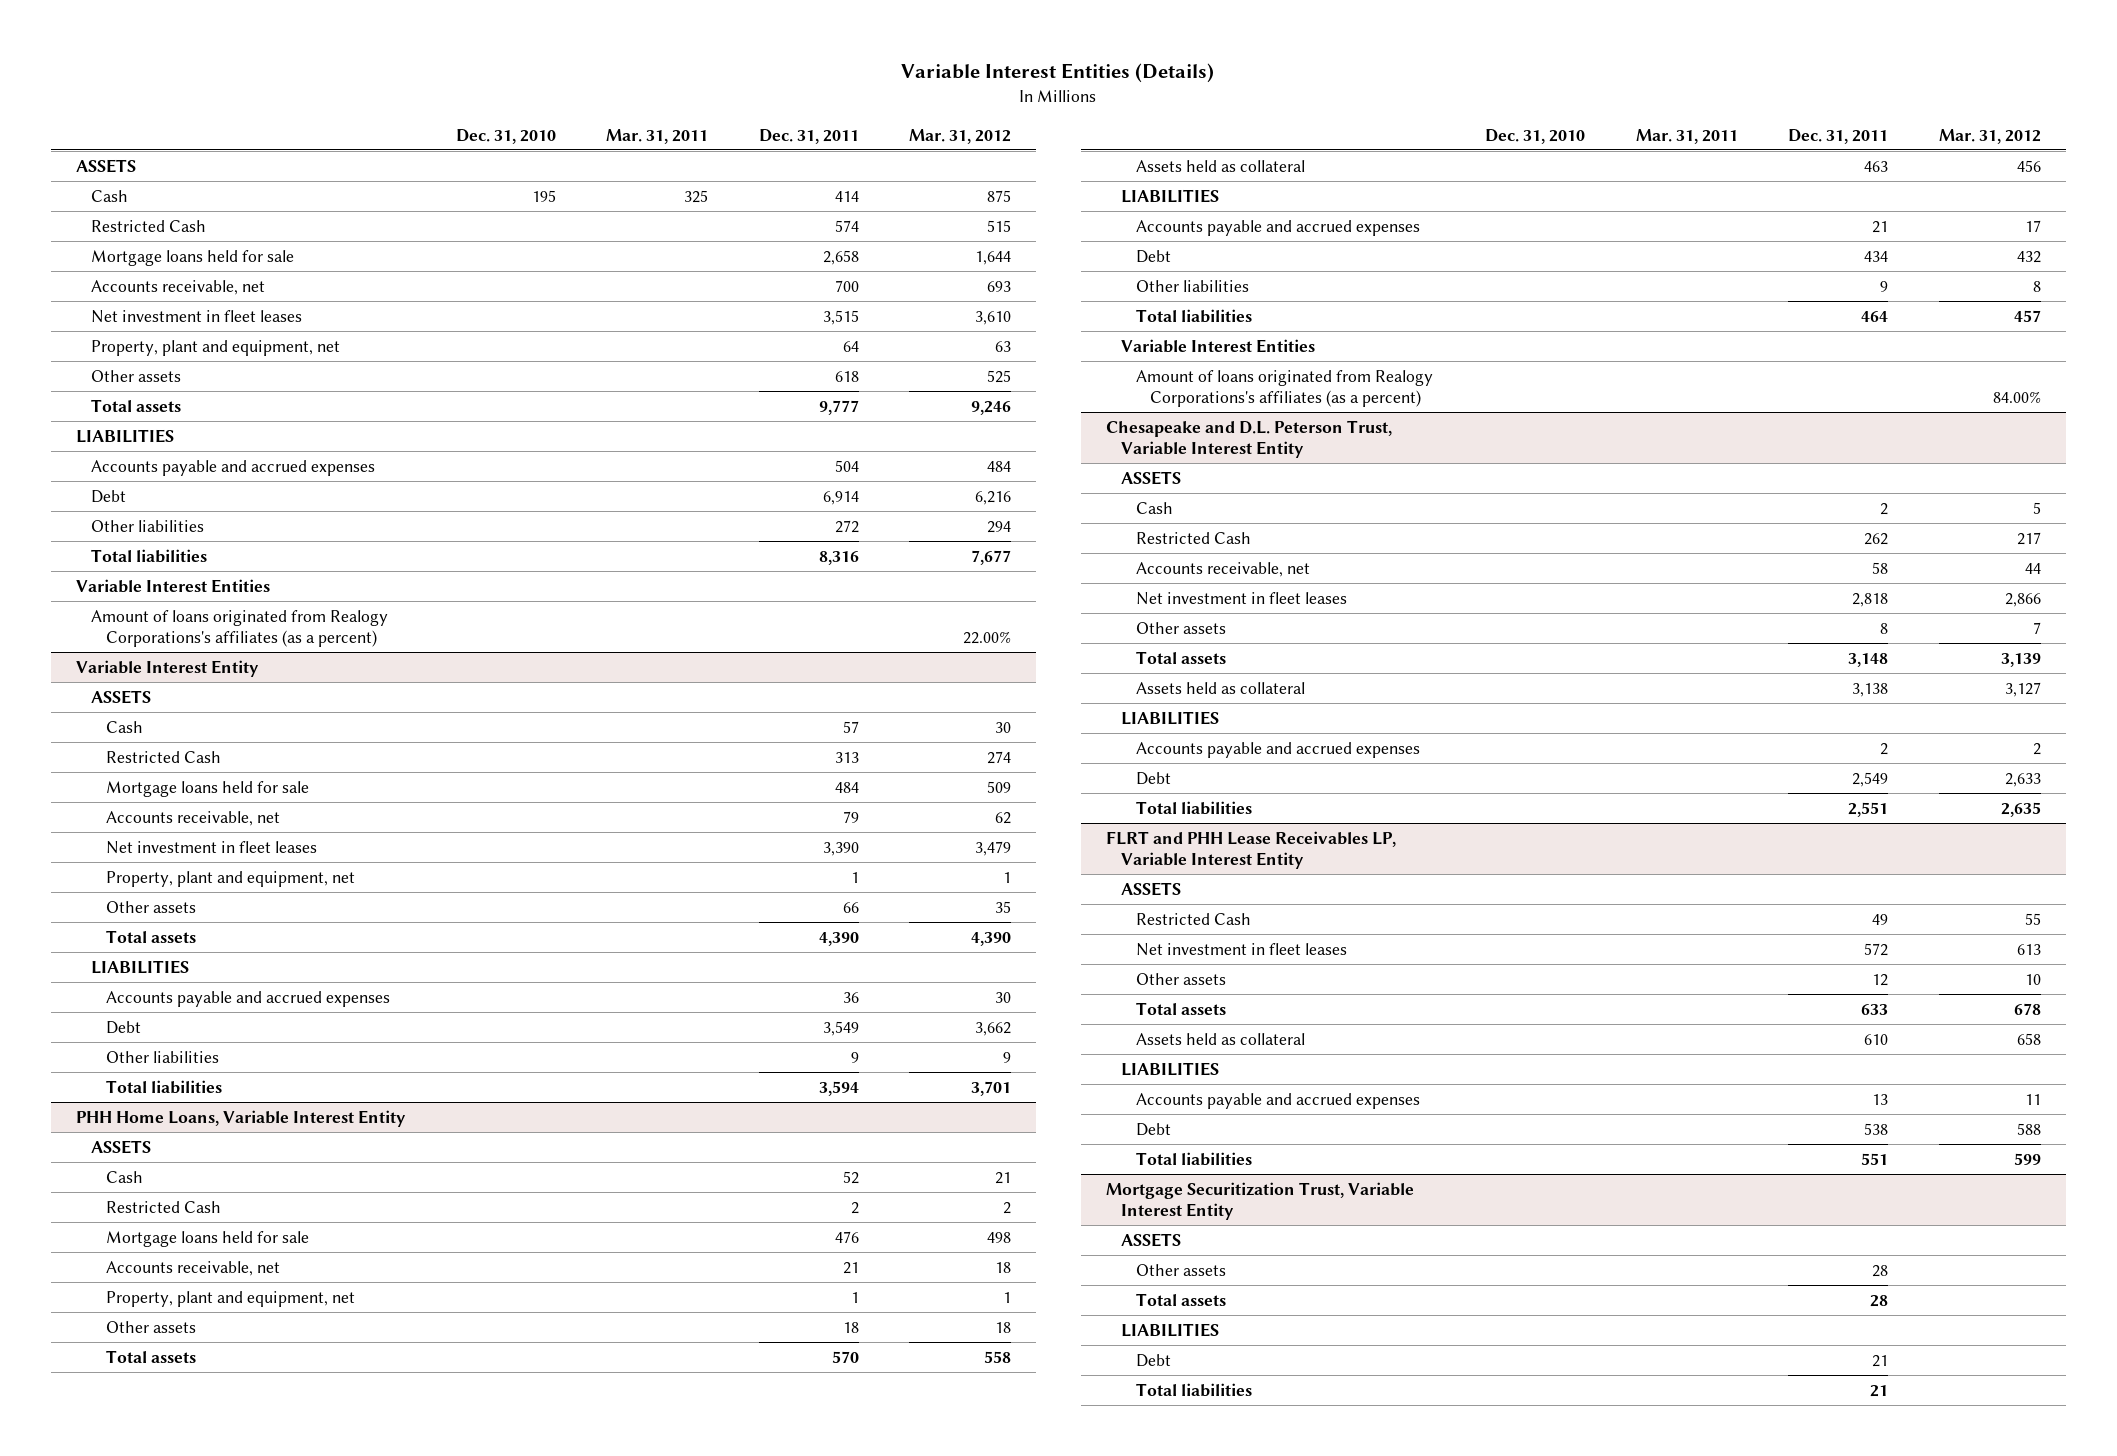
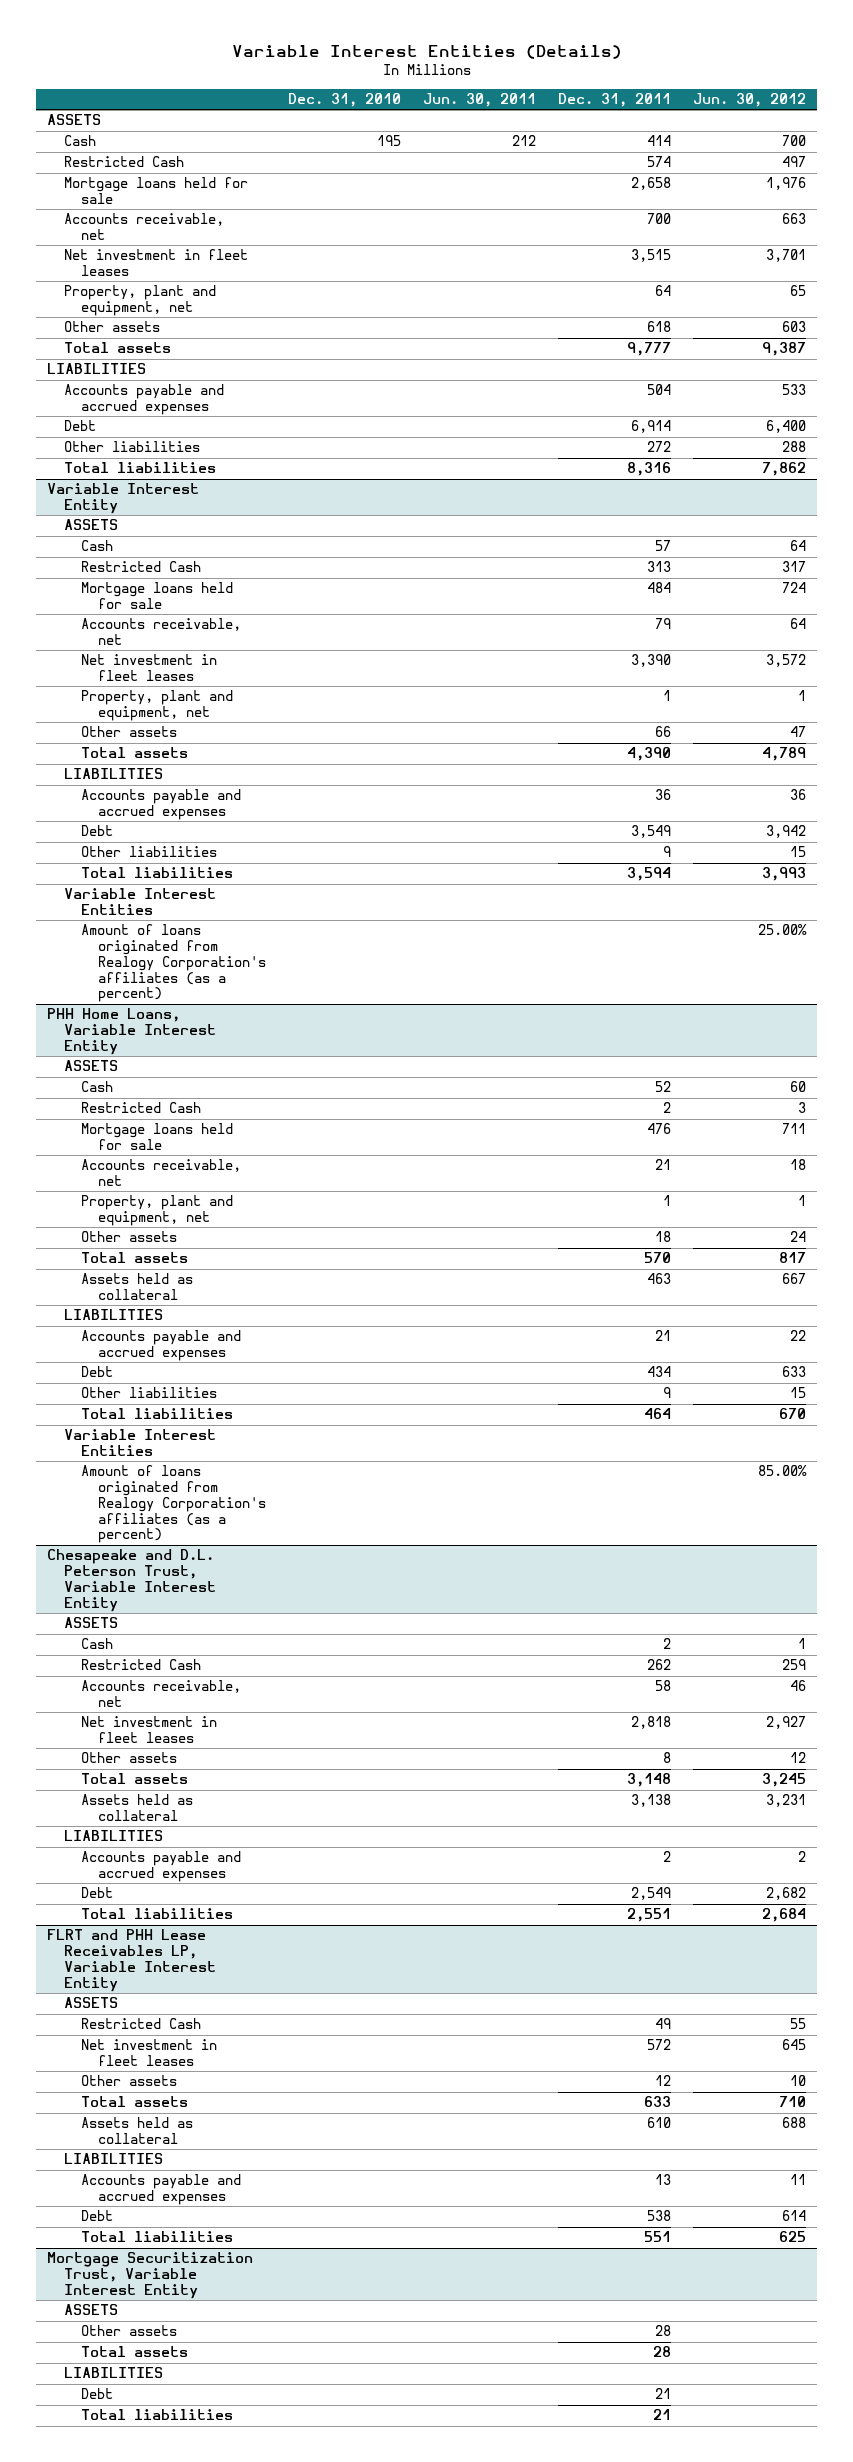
- | Dec. 31, 2010 | Mar. 31, 2011 | Dec. 31, 2011 | Mar. 31, 2012
+ | Dec. 31, 2010 | Jun. 30, 2011 | Dec. 31, 2011 | Jun. 30, 2012
- Variable Interest Entities
- Amount of loans originated from Realogy Corporations's affiliates (as a percent) | | | | 22.00%
@ Variable Interest Entity
+ Variable Interest Entities
+ Amount of loans originated from Realogy Corporation's affiliates (as a percent) | | | | 25.00%
@ PHH Home Loans, Variable Interest Entity
- Amount of loans originated from Realogy Corporations's affiliates (as a percent) | | | | 84.00%
+ Amount of loans originated from Realogy Corporation's affiliates (as a percent) | | | | 85.00%

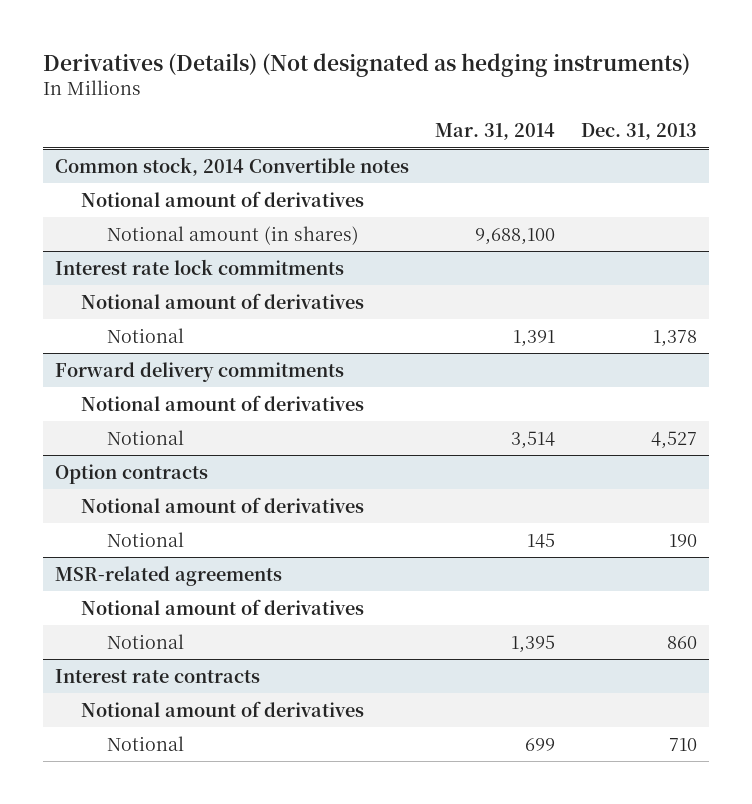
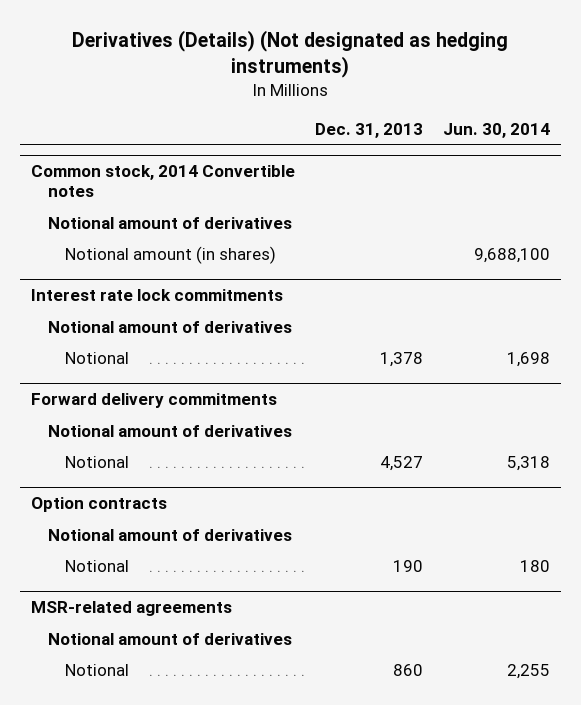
- | Mar. 31, 2014 | Dec. 31, 2013
+ | Dec. 31, 2013 | Jun. 30, 2014
- Interest rate contracts
- Notional amount of derivatives
- Notional | 699 | 710

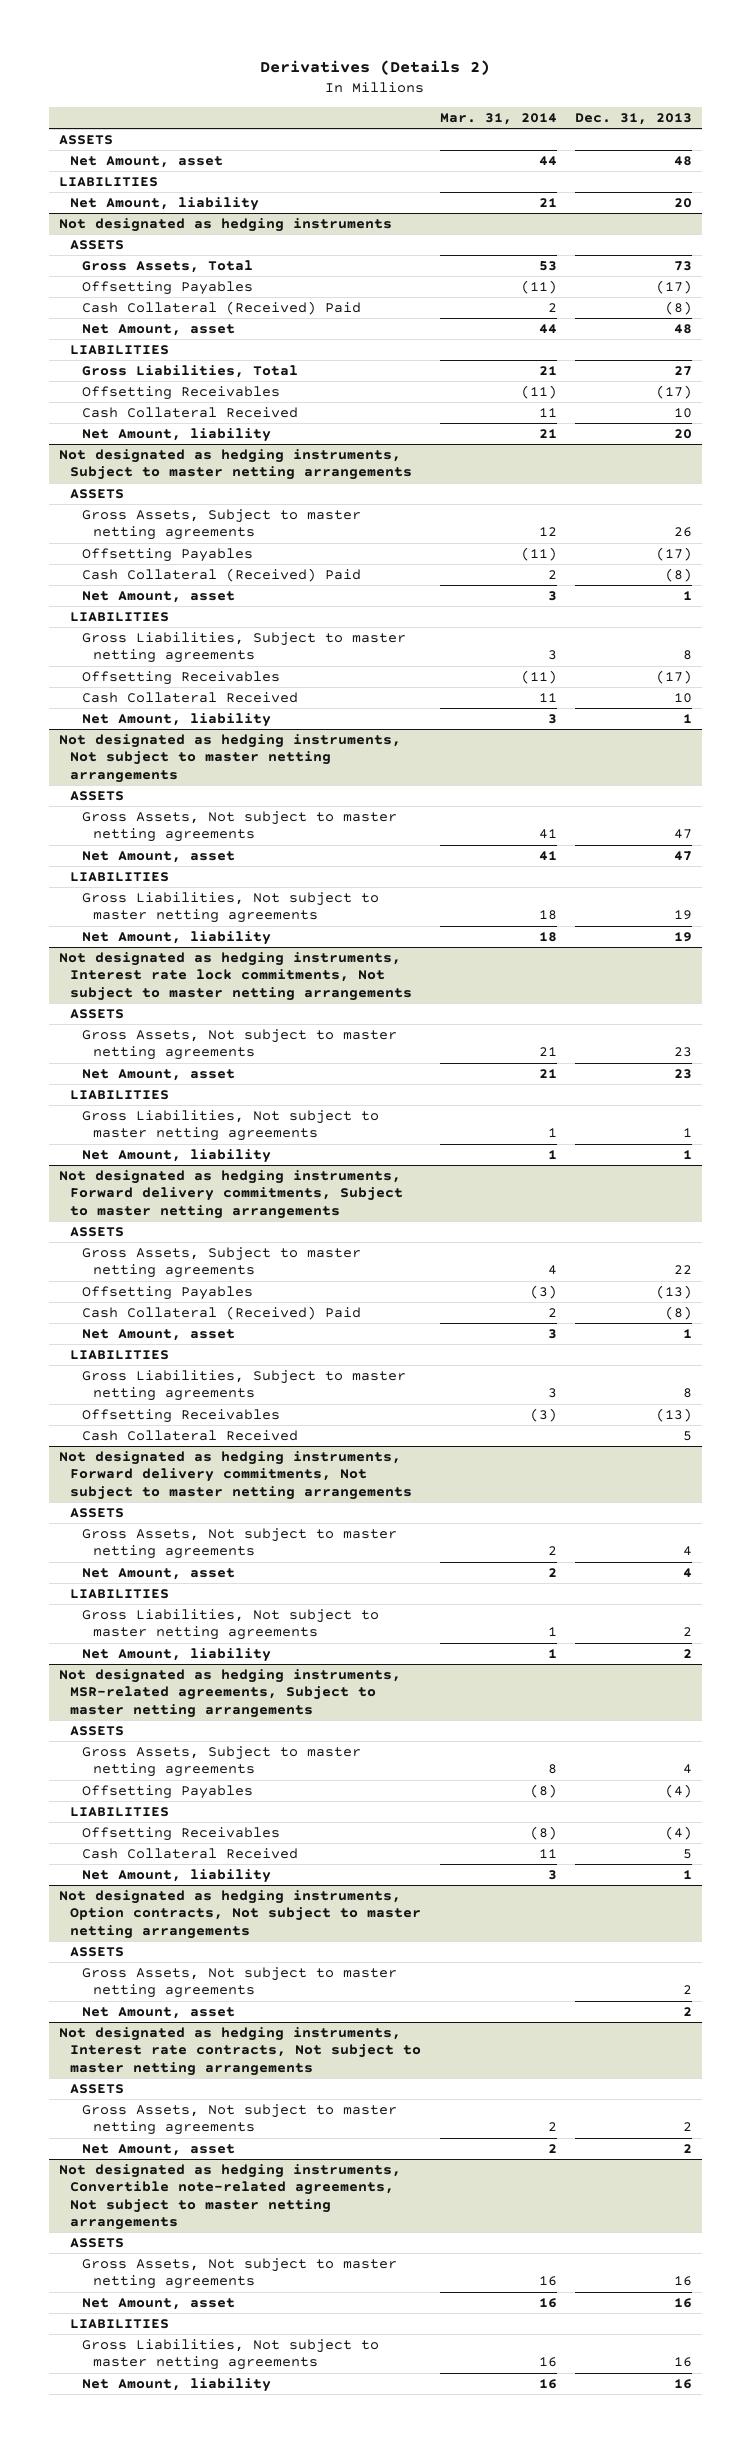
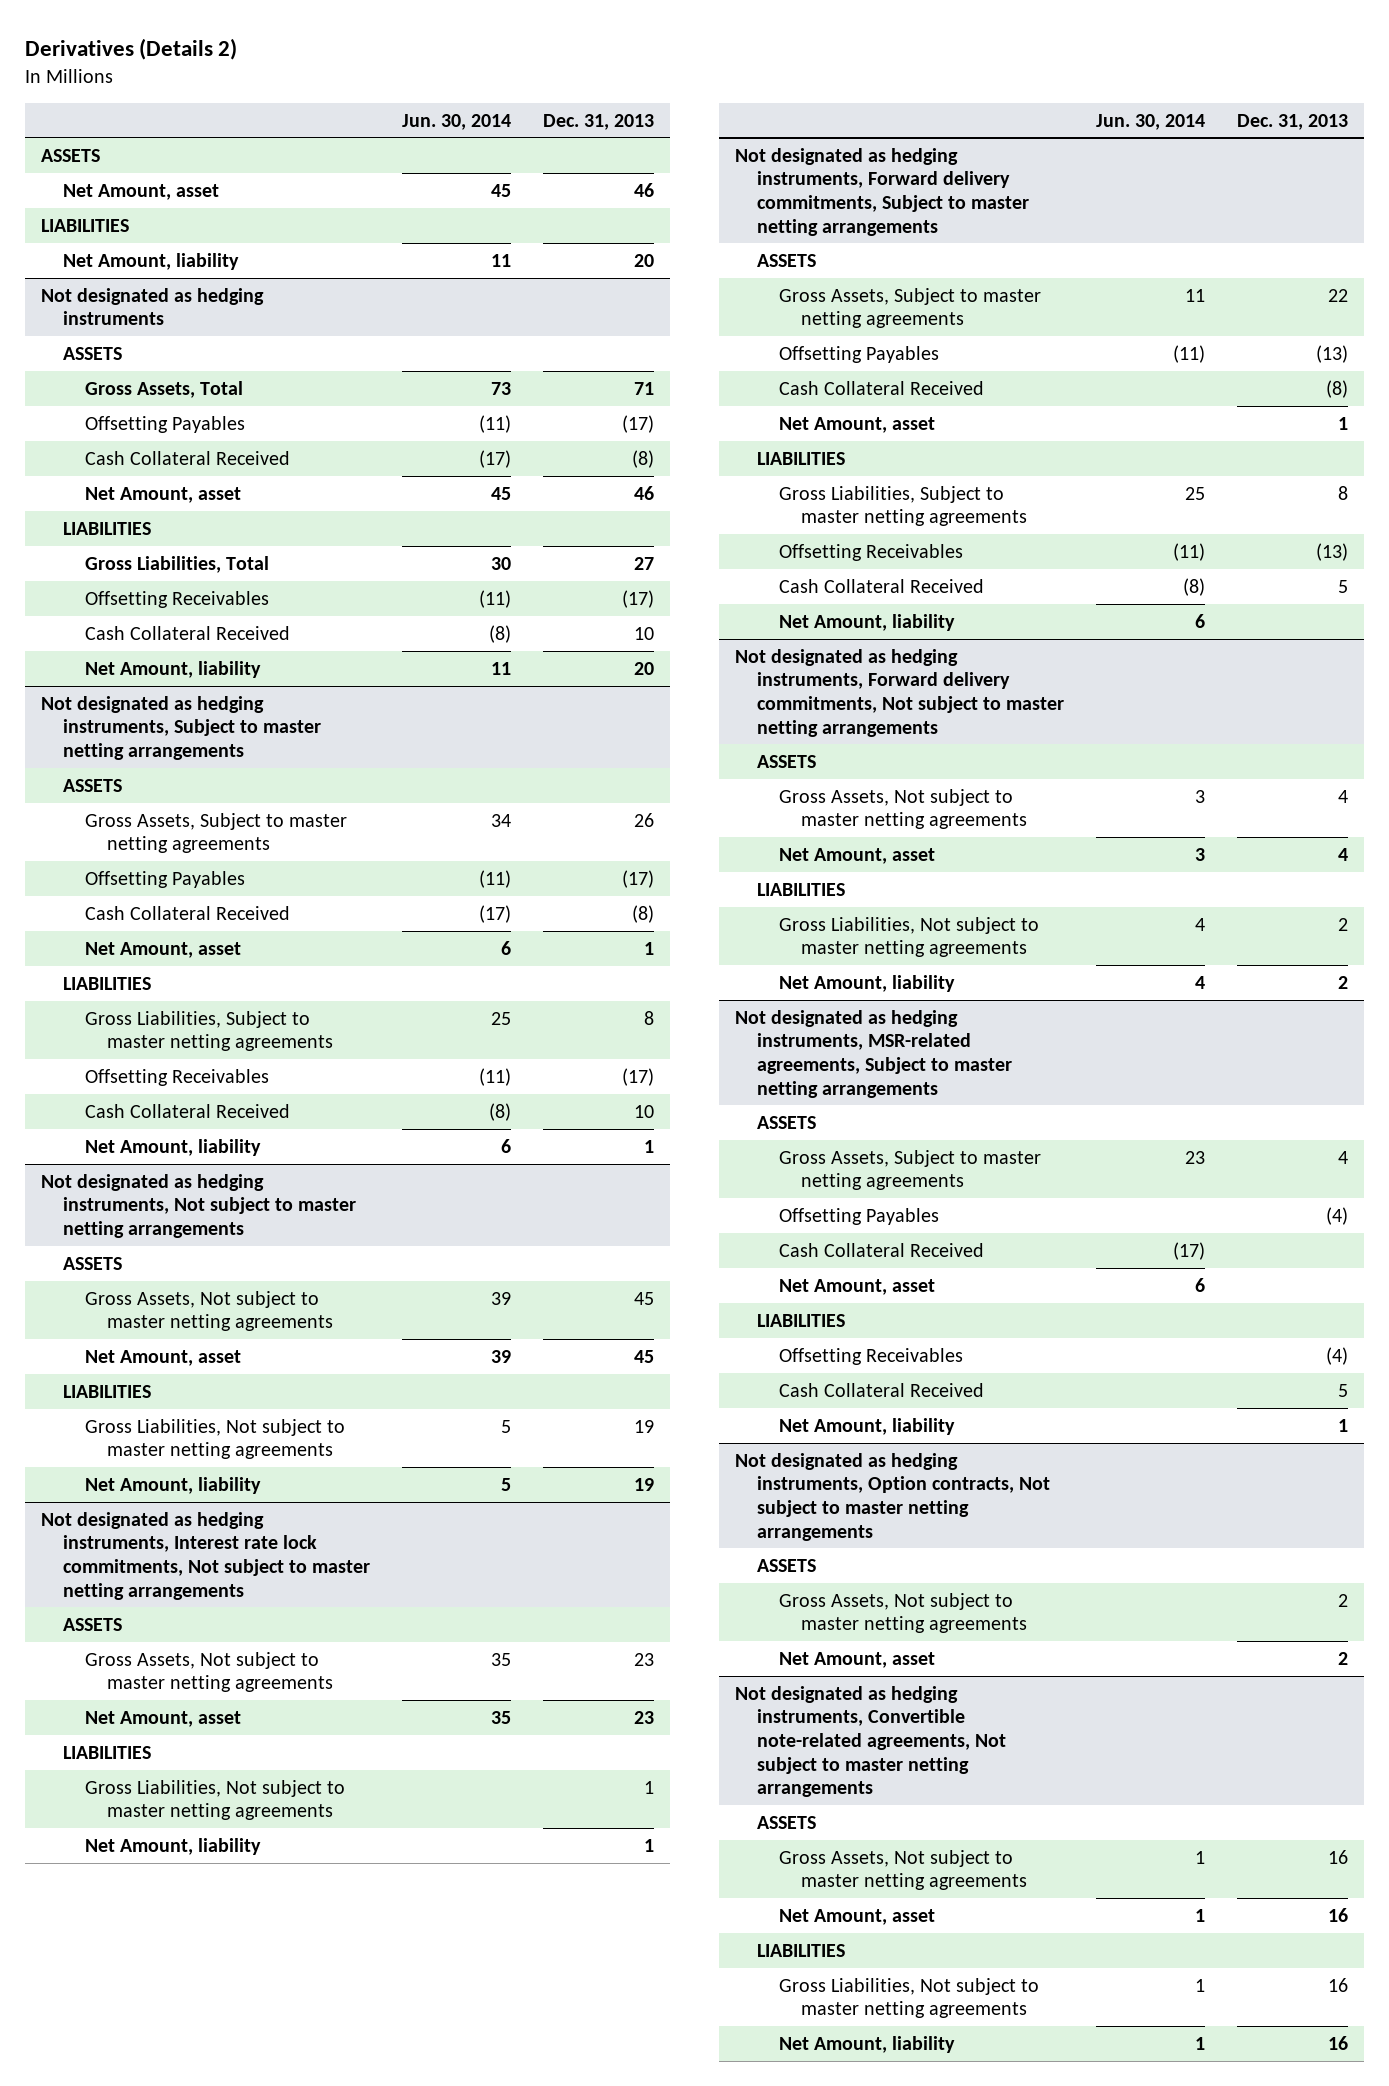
- | Mar. 31, 2014 | Dec. 31, 2013
+ | Jun. 30, 2014 | Dec. 31, 2013
- Net Amount, asset | 44 | 48
+ Net Amount, asset | 45 | 46
@ Not designated as hedging instruments
- Gross Assets, Total | 53 | 73
+ Gross Assets, Total | 73 | 71
- Cash Collateral (Received) Paid | 2 | (8)
- Net Amount, asset | 44 | 48
+ Cash Collateral Received | (17) | (8)
+ Net Amount, asset | 45 | 46
@ Not designated as hedging instruments, Subject to master netting arrangements
- Cash Collateral (Received) Paid | 2 | (8)
+ Cash Collateral Received | (17) | (8)
@ Not designated as hedging instruments, Not subject to master netting arrangements
- Gross Assets, Not subject to master netting agreements | 41 | 47
- Net Amount, asset | 41 | 47
+ Gross Assets, Not subject to master netting agreements | 39 | 45
+ Net Amount, asset | 39 | 45
@ Not designated as hedging instruments, Forward delivery commitments, Subject to master netting arrangements
- Cash Collateral (Received) Paid | 2 | (8)
+ Cash Collateral Received | | (8)
+ Net Amount, liability | 6 |
@ Not designated as hedging instruments, MSR-related agreements, Subject to master netting arrangements
+ Cash Collateral Received | (17) |
+ Net Amount, asset | 6 |
- Not designated as hedging instruments, Interest rate contracts, Not subject to master netting arrangements
- ASSETS
- Gross Assets, Not subject to master netting agreements | 2 | 2
- Net Amount, asset | 2 | 2

